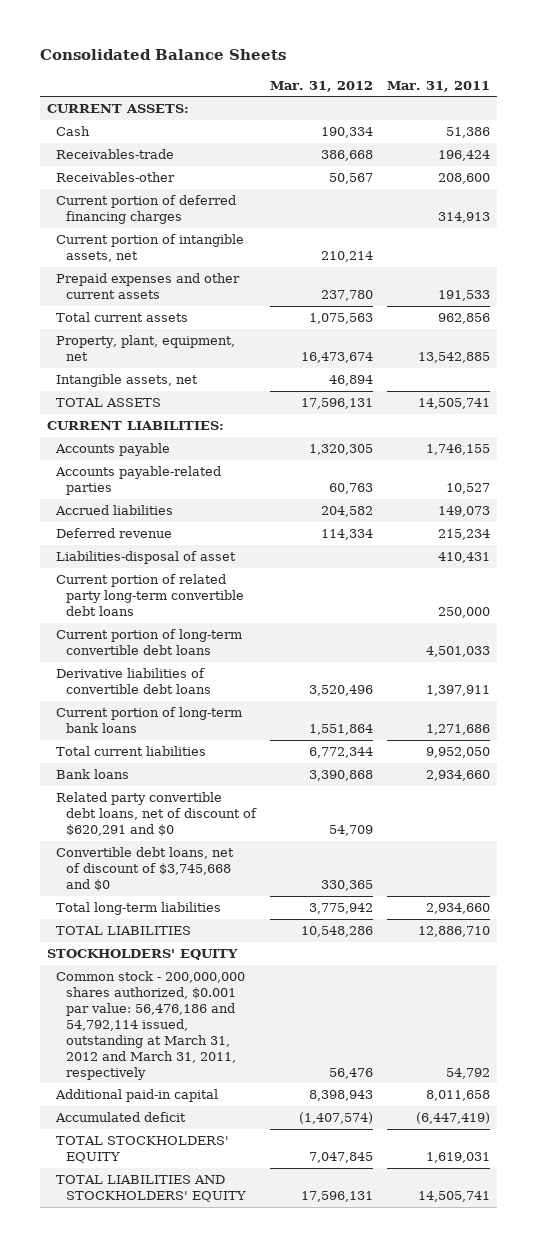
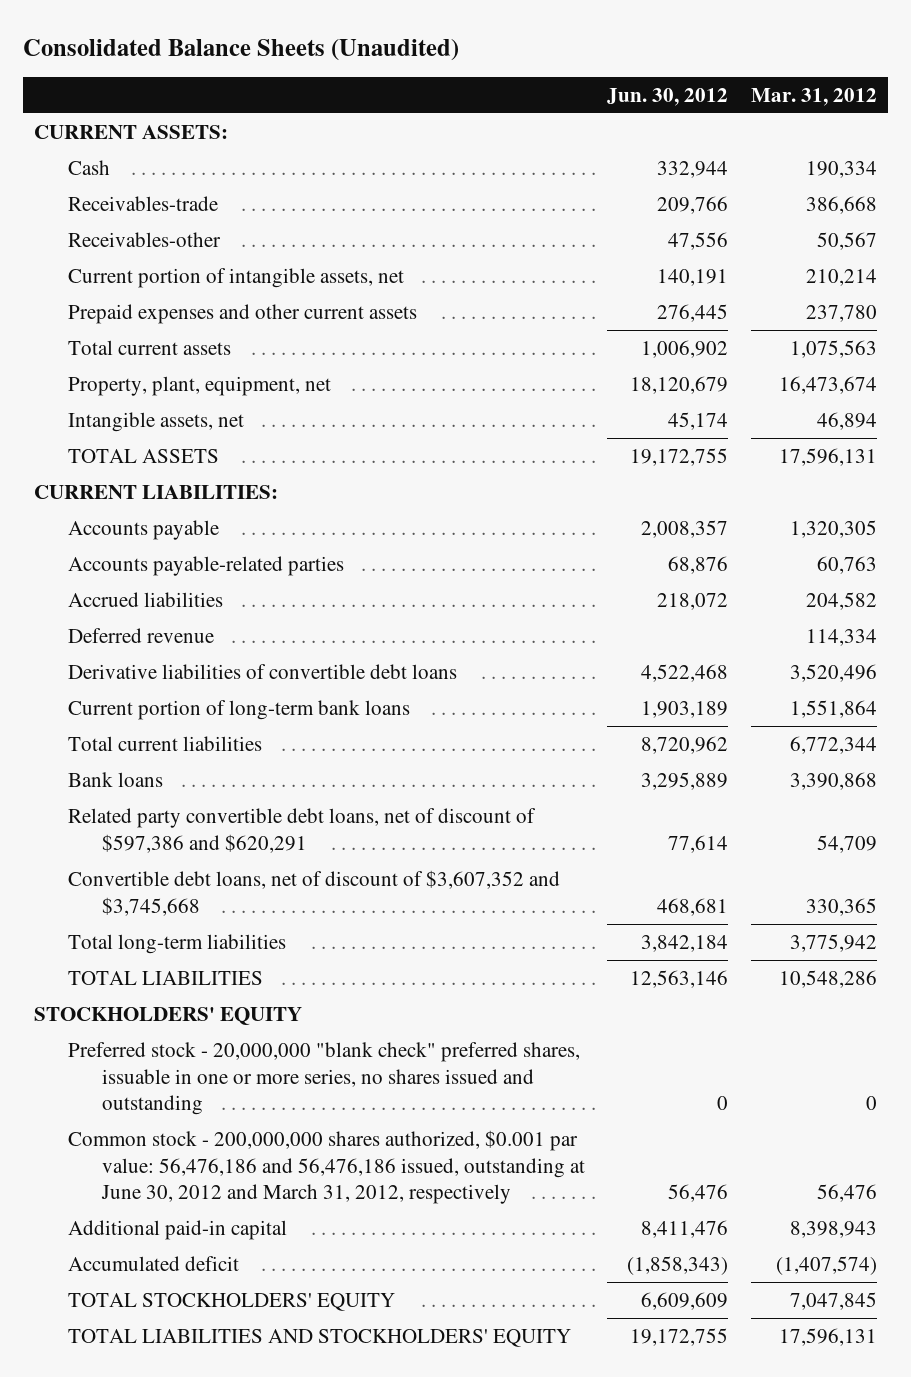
- Consolidated Balance Sheets
+ Consolidated Balance Sheets (Unaudited)
- | Mar. 31, 2012 | Mar. 31, 2011
+ | Jun. 30, 2012 | Mar. 31, 2012
- Current portion of deferred financing charges | | 314,913
- Liabilities-disposal of asset | | 410,431
- Current portion of related party long-term convertible debt loans | | 250,000
- Current portion of long-term convertible debt loans | | 4,501,033
- Related party convertible debt loans, net of discount of $620,291 and $0 | 54,709 |
- Convertible debt loans, net of discount of $3,745,668 and $0 | 330,365 |
+ Related party convertible debt loans, net of discount of $597,386 and $620,291 | 77,614 | 54,709
+ Convertible debt loans, net of discount of $3,607,352 and $3,745,668 | 468,681 | 330,365
- Common stock - 200,000,000 shares authorized, $0.001 par value: 56,476,186 and 54,792,114 issued, outstanding at March 31, 2012 and March 31, 2011, respectively | 56,476 | 54,792
+ Preferred stock - 20,000,000 "blank check" preferred shares, issuable in one or more series, no shares issued and outstanding | 0 | 0
+ Common stock - 200,000,000 shares authorized, $0.001 par value: 56,476,186 and 56,476,186 issued, outstanding at June 30, 2012 and March 31, 2012, respectively | 56,476 | 56,476

